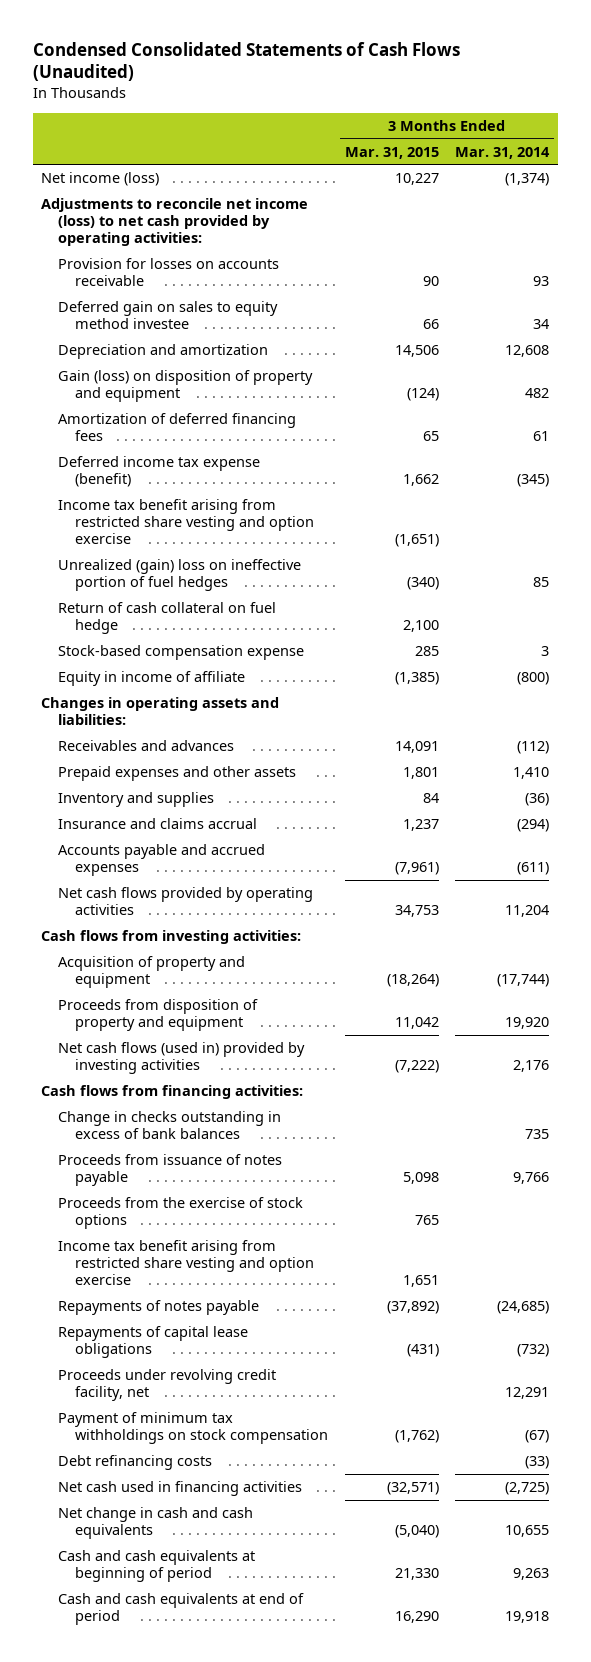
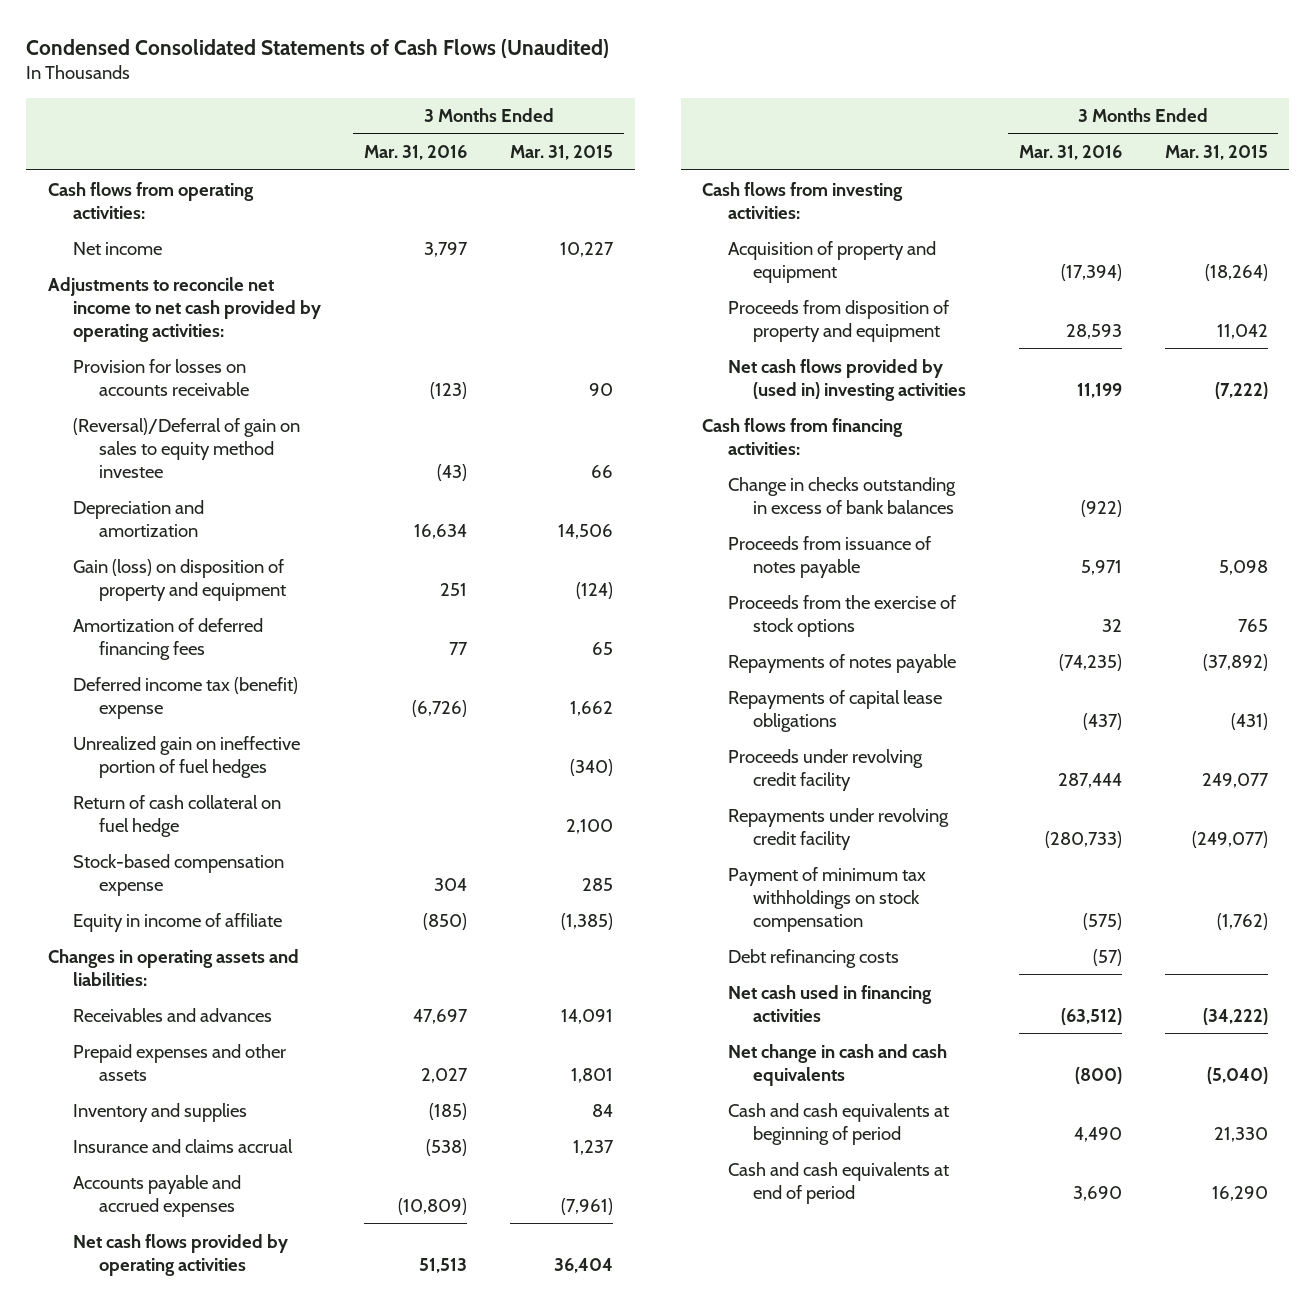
- | 3 Months Ended Mar. 31, 2015 | 3 Months Ended Mar. 31, 2014
+ | 3 Months Ended Mar. 31, 2016 | 3 Months Ended Mar. 31, 2015
- Net income (loss) | 10,227 | (1,374)
- Adjustments to reconcile net income (loss) to net cash provided by operating activities:
+ Cash flows from operating activities:
+ Net income | 3,797 | 10,227
+ Adjustments to reconcile net income to net cash provided by operating activities:
- Deferred gain on sales to equity method investee | 66 | 34
+ (Reversal)/Deferral of gain on sales to equity method investee | (43) | 66
- Deferred income tax expense (benefit) | 1,662 | (345)
- Income tax benefit arising from restricted share vesting and option exercise | (1,651) |
- Unrealized (gain) loss on ineffective portion of fuel hedges | (340) | 85
+ Deferred income tax (benefit) expense | (6,726) | 1,662
+ Unrealized gain on ineffective portion of fuel hedges | | (340)
- Net cash flows provided by operating activities | 34,753 | 11,204
+ Net cash flows provided by operating activities | 51,513 | 36,404
- Net cash flows (used in) provided by investing activities | (7,222) | 2,176
+ Net cash flows provided by (used in) investing activities | 11,199 | (7,222)
- Income tax benefit arising from restricted share vesting and option exercise | 1,651 |
- Proceeds under revolving credit facility, net | | 12,291
+ Proceeds under revolving credit facility | 287,444 | 249,077
+ Repayments under revolving credit facility | (280,733) | (249,077)
- Net cash used in financing activities | (32,571) | (2,725)
+ Net cash used in financing activities | (63,512) | (34,222)

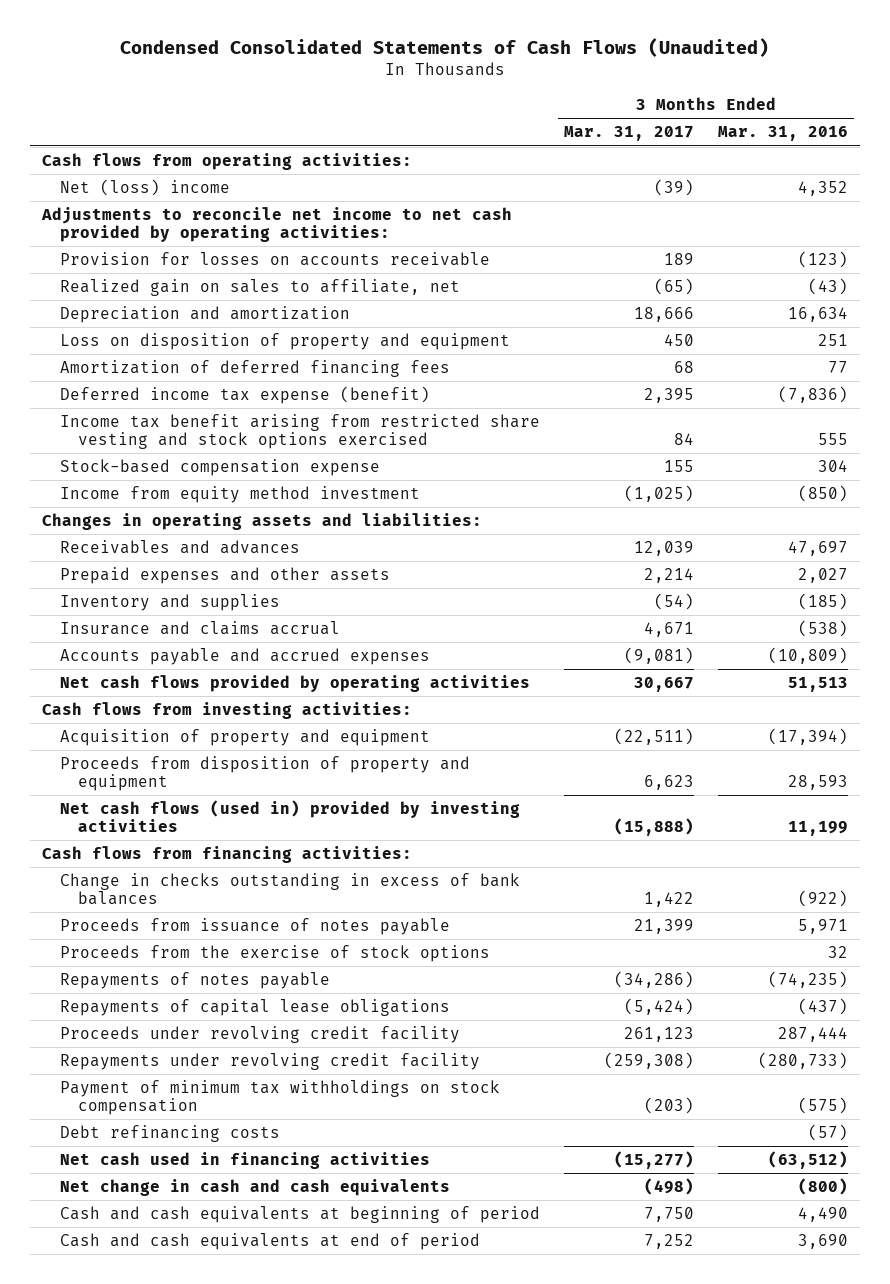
- | 3 Months Ended Mar. 31, 2016 | 3 Months Ended Mar. 31, 2015
+ | 3 Months Ended Mar. 31, 2017 | 3 Months Ended Mar. 31, 2016
- Net income | 3,797 | 10,227
+ Net (loss) income | (39) | 4,352
- (Reversal)/Deferral of gain on sales to equity method investee | (43) | 66
+ Realized gain on sales to affiliate, net | (65) | (43)
- Gain (loss) on disposition of property and equipment | 251 | (124)
+ Loss on disposition of property and equipment | 450 | 251
- Deferred income tax (benefit) expense | (6,726) | 1,662
- Unrealized gain on ineffective portion of fuel hedges | | (340)
- Return of cash collateral on fuel hedge | | 2,100
+ Deferred income tax expense (benefit) | 2,395 | (7,836)
+ Income tax benefit arising from restricted share vesting and stock options exercised | 84 | 555
- Equity in income of affiliate | (850) | (1,385)
+ Income from equity method investment | (1,025) | (850)
- Net cash flows provided by (used in) investing activities | 11,199 | (7,222)
+ Net cash flows (used in) provided by investing activities | (15,888) | 11,199

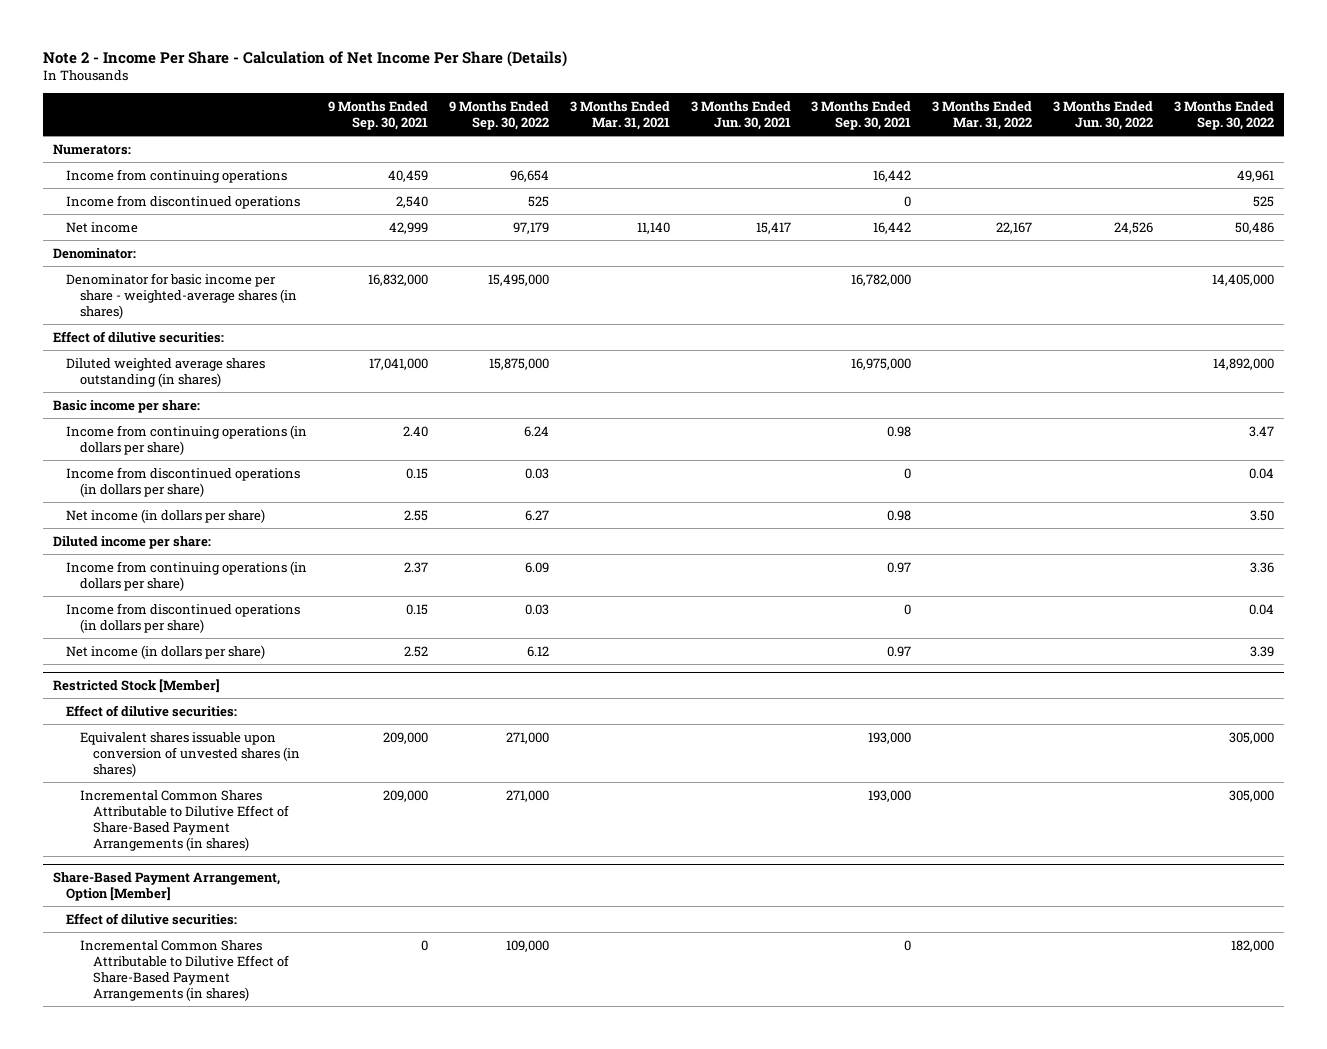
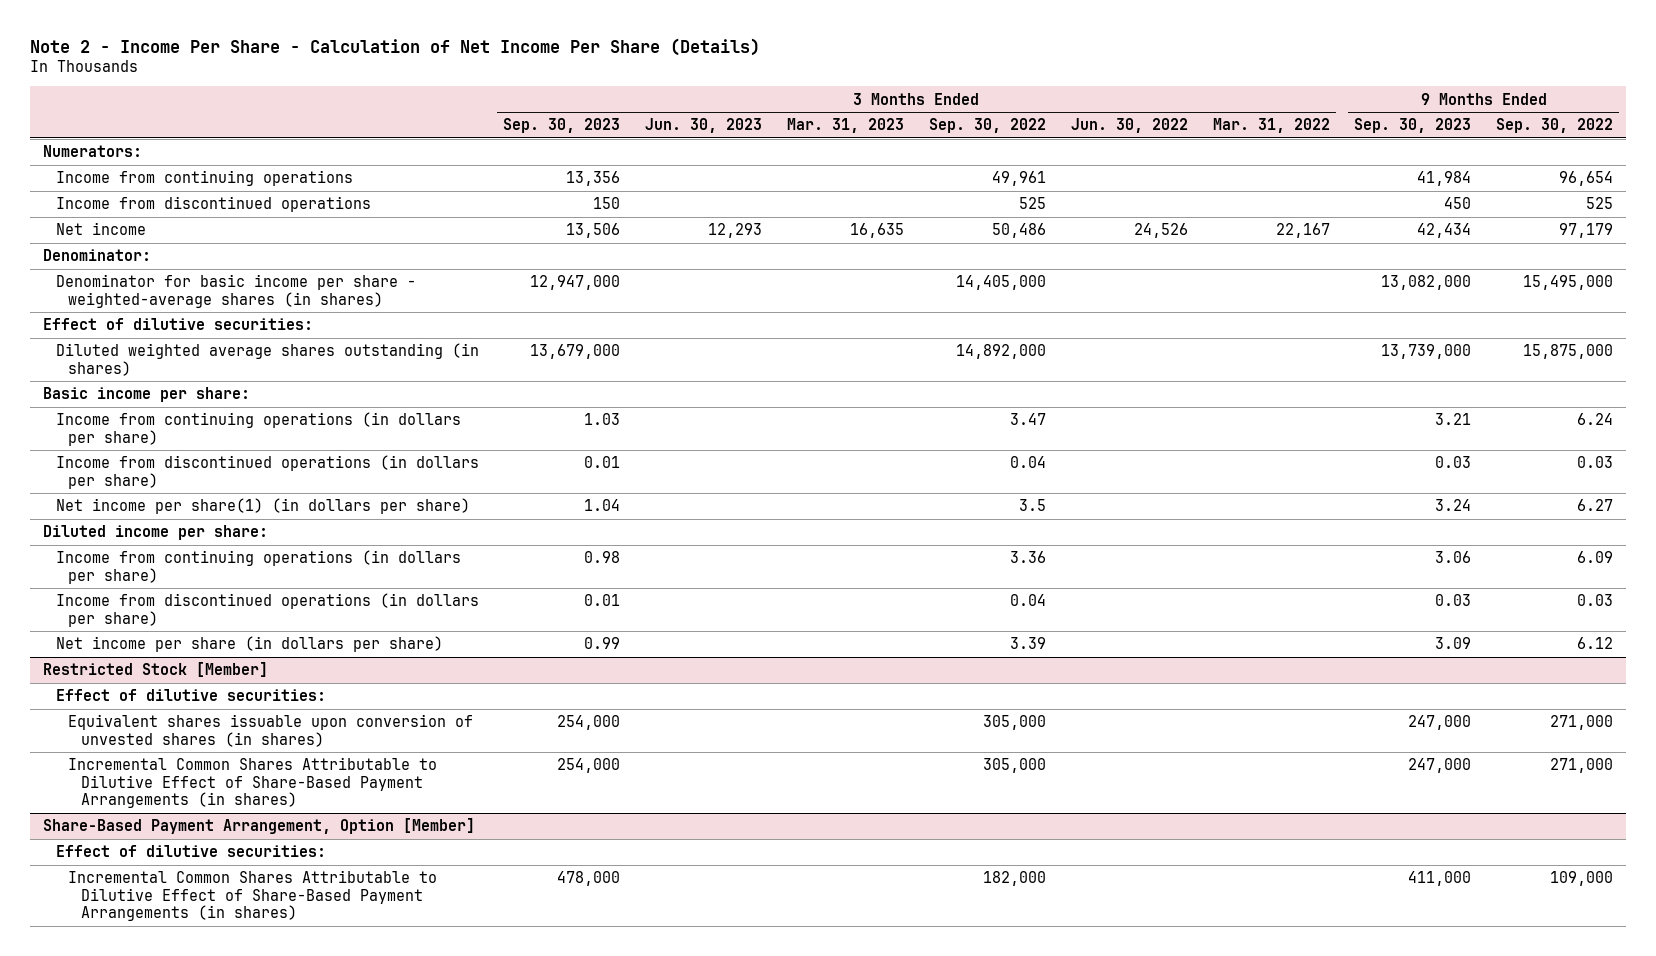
- | 9 Months Ended Sep. 30, 2021 | 9 Months Ended Sep. 30, 2022 | 3 Months Ended Mar. 31, 2021 | 3 Months Ended Jun. 30, 2021 | 3 Months Ended Sep. 30, 2021 | 3 Months Ended Mar. 31, 2022 | 3 Months Ended Jun. 30, 2022 | 3 Months Ended Sep. 30, 2022
+ | 3 Months Ended Sep. 30, 2023 | 3 Months Ended Jun. 30, 2023 | 3 Months Ended Mar. 31, 2023 | 3 Months Ended Sep. 30, 2022 | 3 Months Ended Jun. 30, 2022 | 3 Months Ended Mar. 31, 2022 | 9 Months Ended Sep. 30, 2023 | 9 Months Ended Sep. 30, 2022
- Net income (in dollars per share) | 2.55 | 6.27 | | | 0.98 | | | 3.50
+ Net income per share(1) (in dollars per share) | 1.04 | | | 3.5 | | | 3.24 | 6.27
- Net income (in dollars per share) | 2.52 | 6.12 | | | 0.97 | | | 3.39
+ Net income per share (in dollars per share) | 0.99 | | | 3.39 | | | 3.09 | 6.12

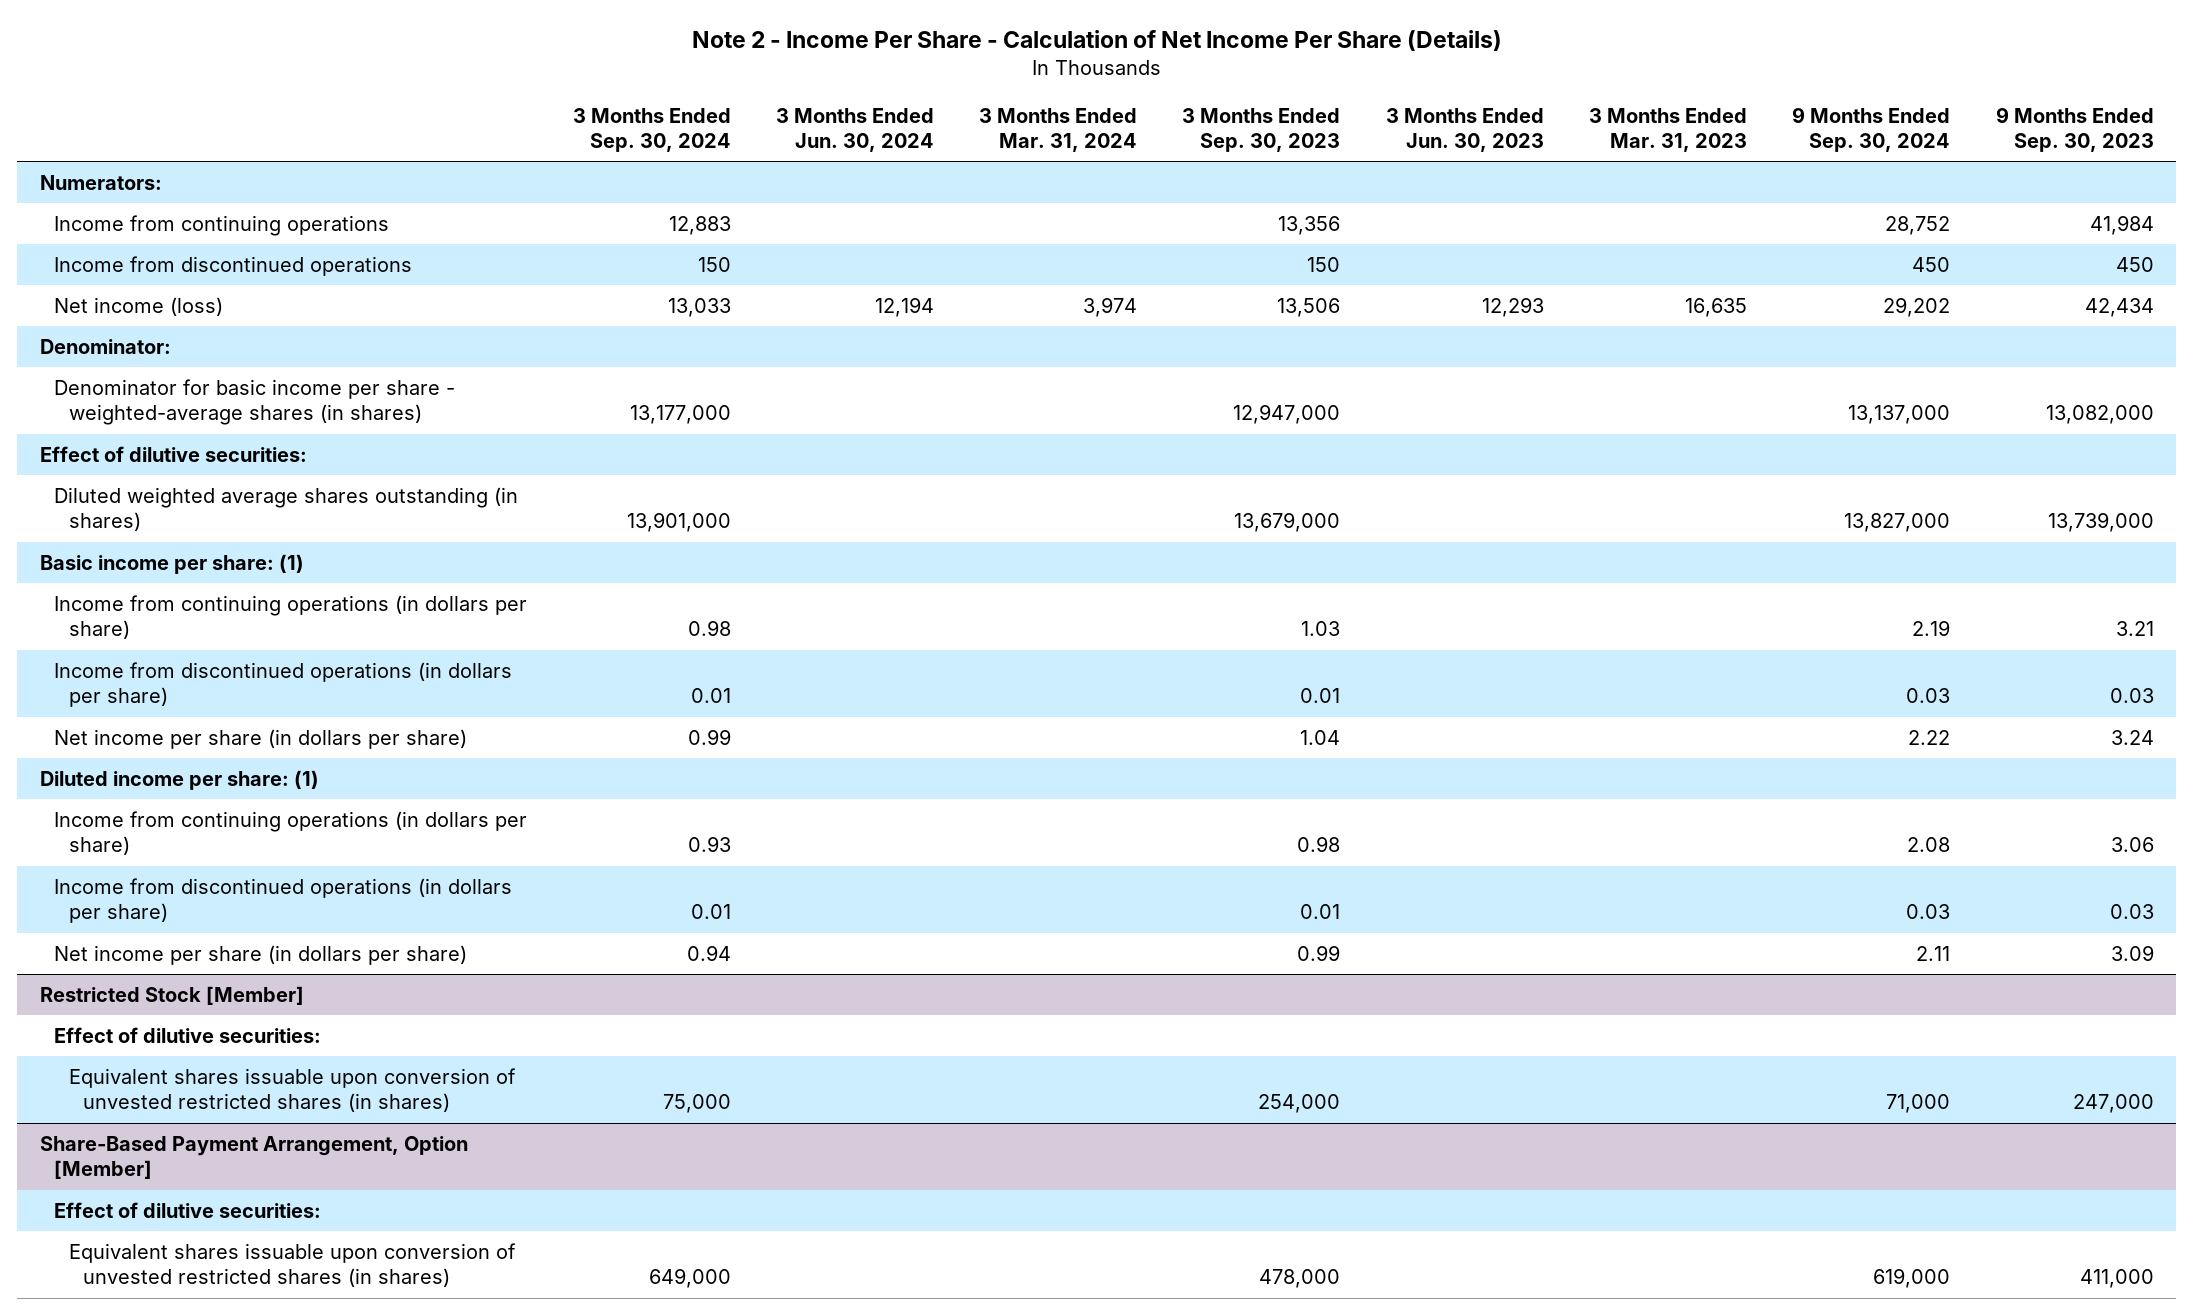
- | 3 Months Ended Sep. 30, 2023 | 3 Months Ended Jun. 30, 2023 | 3 Months Ended Mar. 31, 2023 | 3 Months Ended Sep. 30, 2022 | 3 Months Ended Jun. 30, 2022 | 3 Months Ended Mar. 31, 2022 | 9 Months Ended Sep. 30, 2023 | 9 Months Ended Sep. 30, 2022
+ | 3 Months Ended Sep. 30, 2024 | 3 Months Ended Jun. 30, 2024 | 3 Months Ended Mar. 31, 2024 | 3 Months Ended Sep. 30, 2023 | 3 Months Ended Jun. 30, 2023 | 3 Months Ended Mar. 31, 2023 | 9 Months Ended Sep. 30, 2024 | 9 Months Ended Sep. 30, 2023
- Net income | 13,506 | 12,293 | 16,635 | 50,486 | 24,526 | 22,167 | 42,434 | 97,179
+ Net income (loss) | 13,033 | 12,194 | 3,974 | 13,506 | 12,293 | 16,635 | 29,202 | 42,434
- Basic income per share:
+ Basic income per share: (1)
- Net income per share(1) (in dollars per share) | 1.04 | | | 3.5 | | | 3.24 | 6.27
- Diluted income per share:
+ Net income per share (in dollars per share) | 0.99 | | | 1.04 | | | 2.22 | 3.24
+ Diluted income per share: (1)
@ Restricted Stock [Member]
- Equivalent shares issuable upon conversion of unvested shares (in shares) | 254,000 | | | 305,000 | | | 247,000 | 271,000
- Incremental Common Shares Attributable to Dilutive Effect of Share-Based Payment Arrangements (in shares) | 254,000 | | | 305,000 | | | 247,000 | 271,000
+ Equivalent shares issuable upon conversion of unvested restricted shares (in shares) | 75,000 | | | 254,000 | | | 71,000 | 247,000
@ Share-Based Payment Arrangement, Option [Member]
- Incremental Common Shares Attributable to Dilutive Effect of Share-Based Payment Arrangements (in shares) | 478,000 | | | 182,000 | | | 411,000 | 109,000
+ Equivalent shares issuable upon conversion of unvested restricted shares (in shares) | 649,000 | | | 478,000 | | | 619,000 | 411,000

